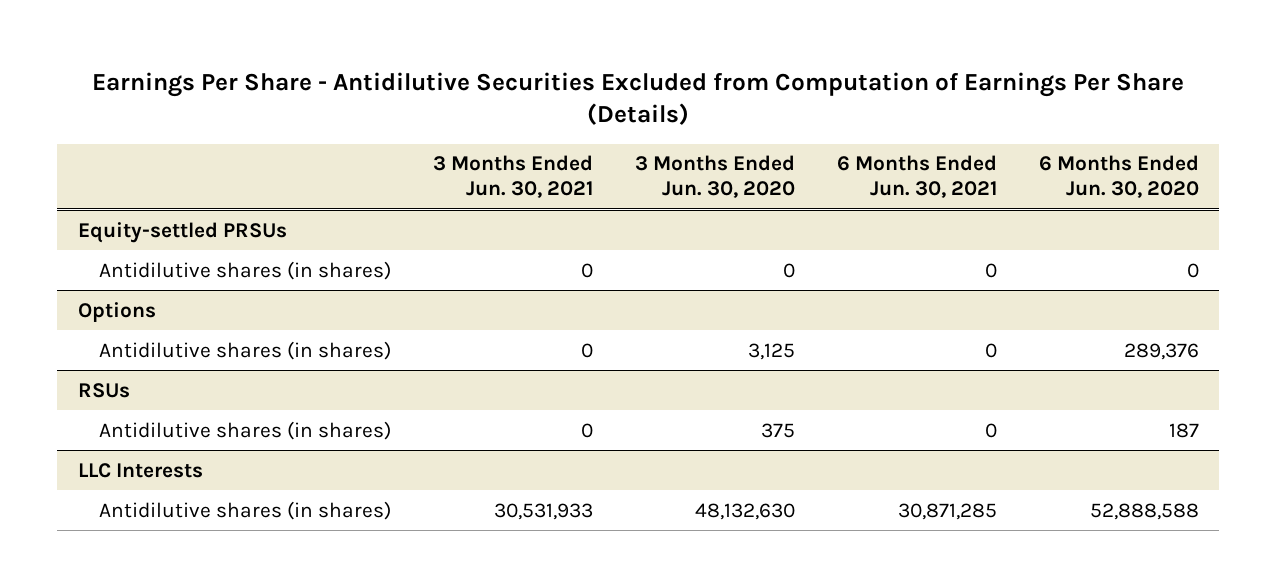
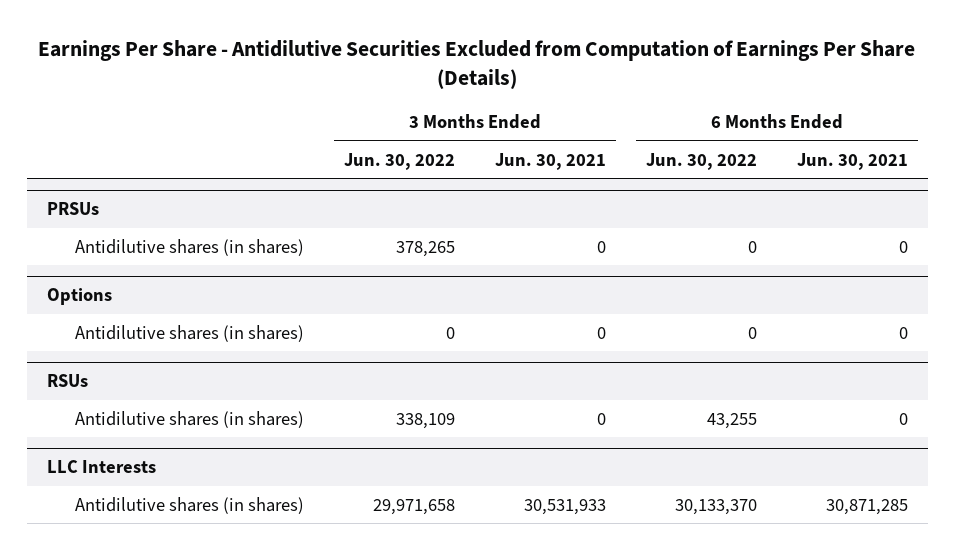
- | 3 Months Ended Jun. 30, 2021 | 3 Months Ended Jun. 30, 2020 | 6 Months Ended Jun. 30, 2021 | 6 Months Ended Jun. 30, 2020
+ | 3 Months Ended Jun. 30, 2022 | 3 Months Ended Jun. 30, 2021 | 6 Months Ended Jun. 30, 2022 | 6 Months Ended Jun. 30, 2021
- Equity-settled PRSUs
+ PRSUs

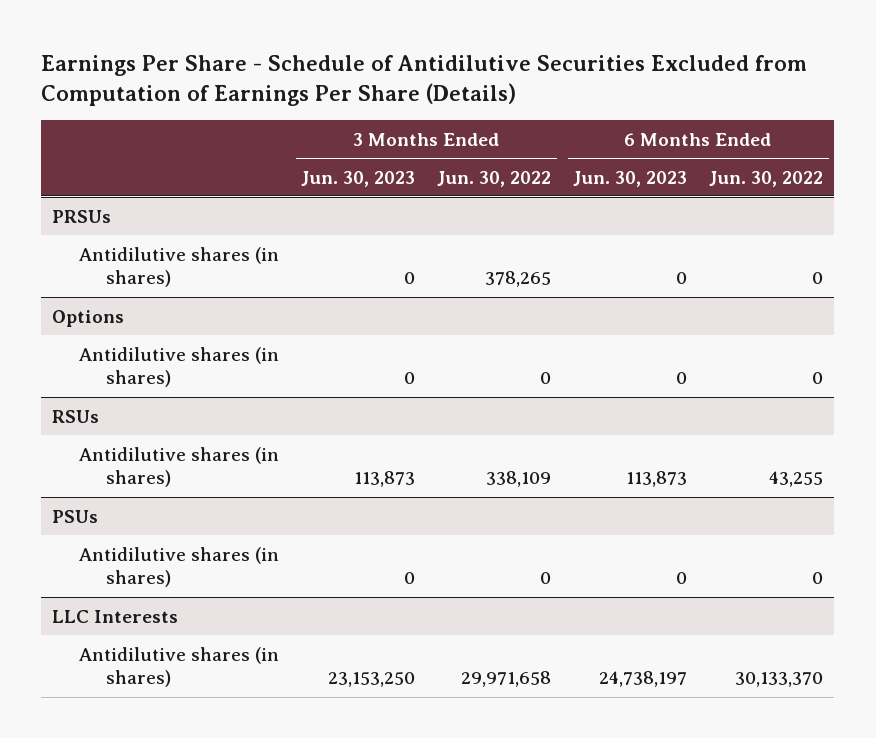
- Earnings Per Share - Antidilutive Securities Excluded from Computation of Earnings Per Share (Details)
+ Earnings Per Share - Schedule of Antidilutive Securities Excluded from Computation of Earnings Per Share (Details)
- | 3 Months Ended Jun. 30, 2022 | 3 Months Ended Jun. 30, 2021 | 6 Months Ended Jun. 30, 2022 | 6 Months Ended Jun. 30, 2021
+ | 3 Months Ended Jun. 30, 2023 | 3 Months Ended Jun. 30, 2022 | 6 Months Ended Jun. 30, 2023 | 6 Months Ended Jun. 30, 2022
+ PSUs
+ Antidilutive shares (in shares) | 0 | 0 | 0 | 0

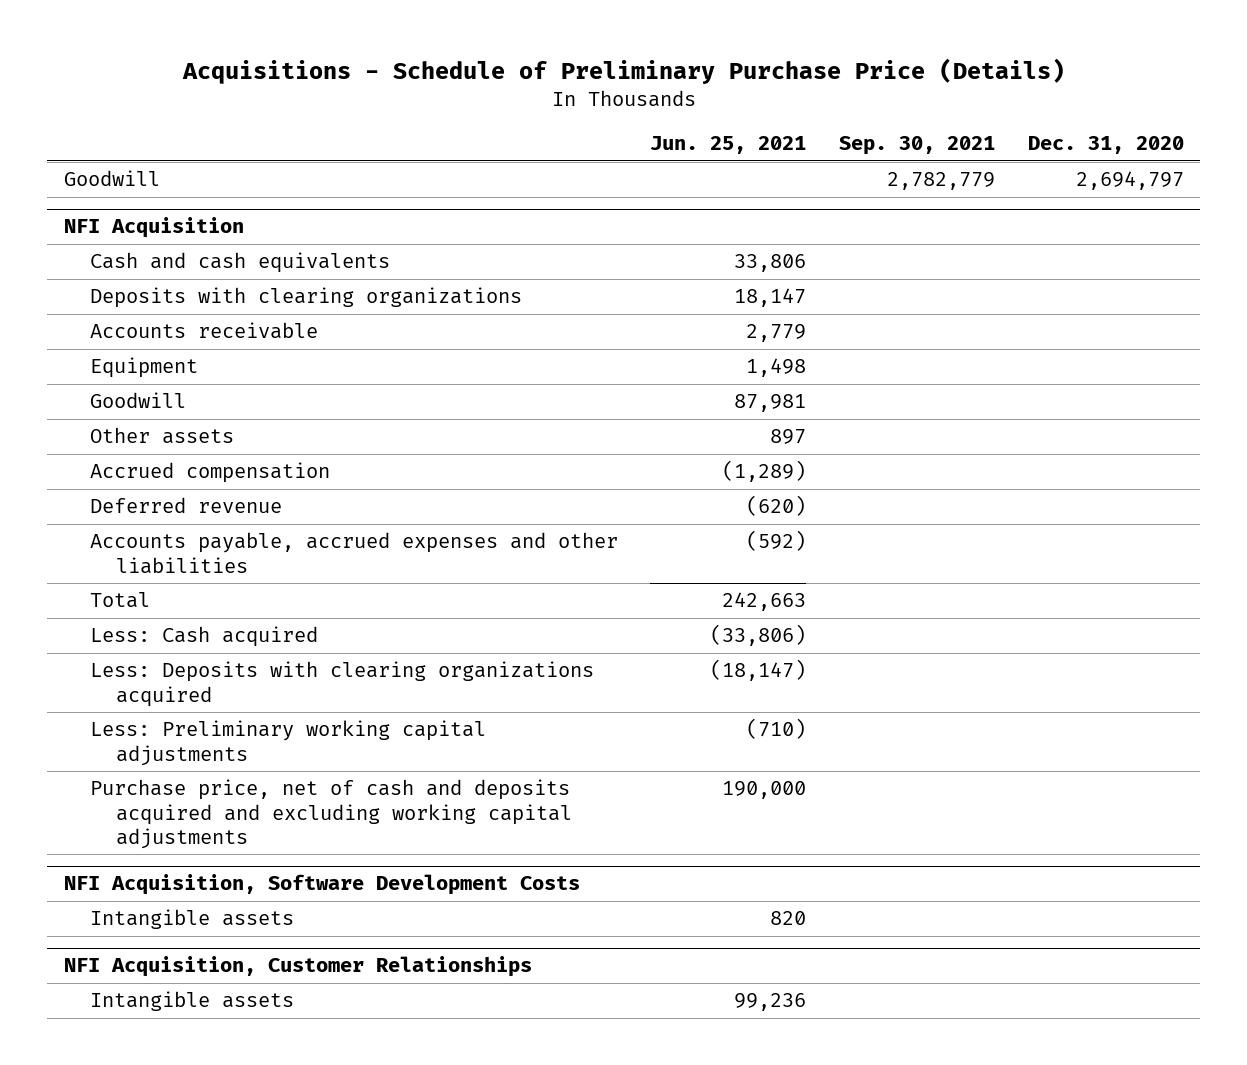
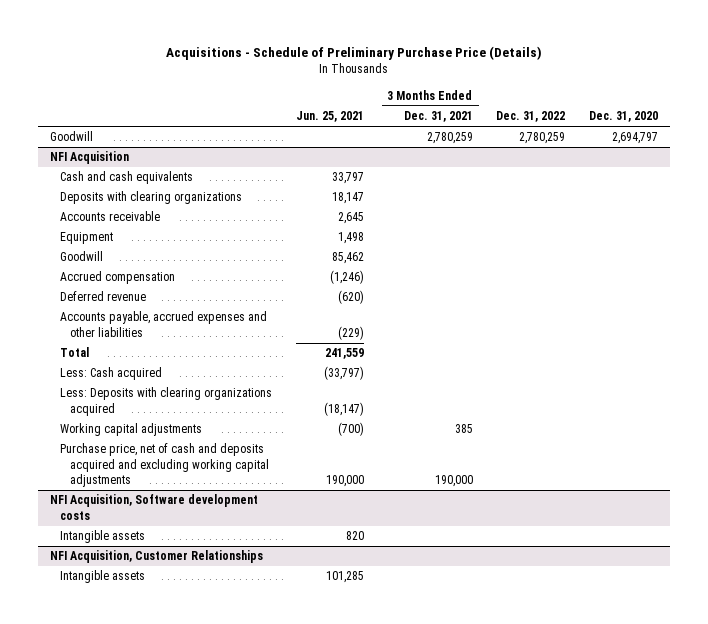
- | Jun. 25, 2021 | Sep. 30, 2021 | Dec. 31, 2020
+ | Jun. 25, 2021 | 3 Months Ended Dec. 31, 2021 | Dec. 31, 2022 | Dec. 31, 2020
@ NFI Acquisition
- Cash and cash equivalents | 33,806 | |
+ Cash and cash equivalents | 33,797 | | |
- Accounts receivable | 2,779 | |
+ Accounts receivable | 2,645 | | |
- Goodwill | 87,981 | |
- Other assets | 897 | |
- Accrued compensation | (1,289) | |
+ Goodwill | 85,462 | | |
+ Accrued compensation | (1,246) | | |
- Accounts payable, accrued expenses and other liabilities | (592) | |
- Total | 242,663 | |
- Less: Cash acquired | (33,806) | |
+ Accounts payable, accrued expenses and other liabilities | (229) | | |
+ Total | 241,559 | | |
+ Less: Cash acquired | (33,797) | | |
- Less: Preliminary working capital adjustments | (710) | |
+ Working capital adjustments | (700) | 385 | |
- NFI Acquisition, Software Development Costs
+ NFI Acquisition, Software development costs
@ NFI Acquisition, Customer Relationships
- Intangible assets | 99,236 | |
+ Intangible assets | 101,285 | | |

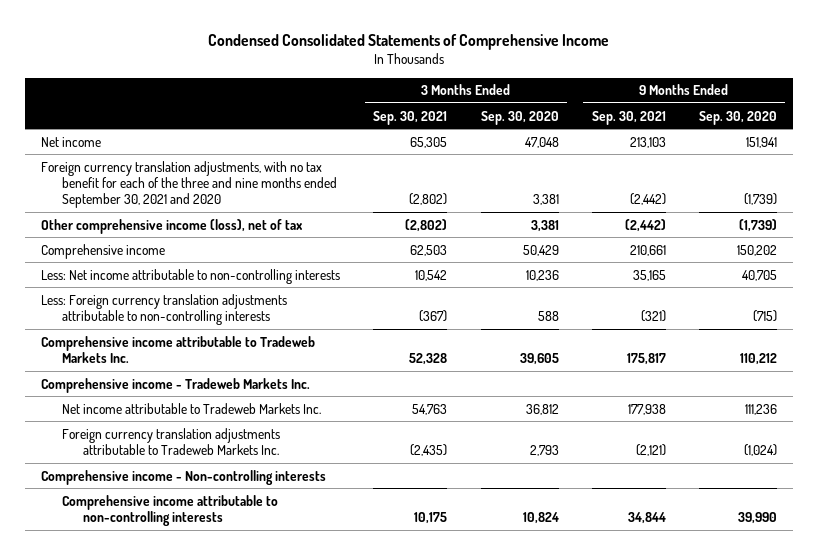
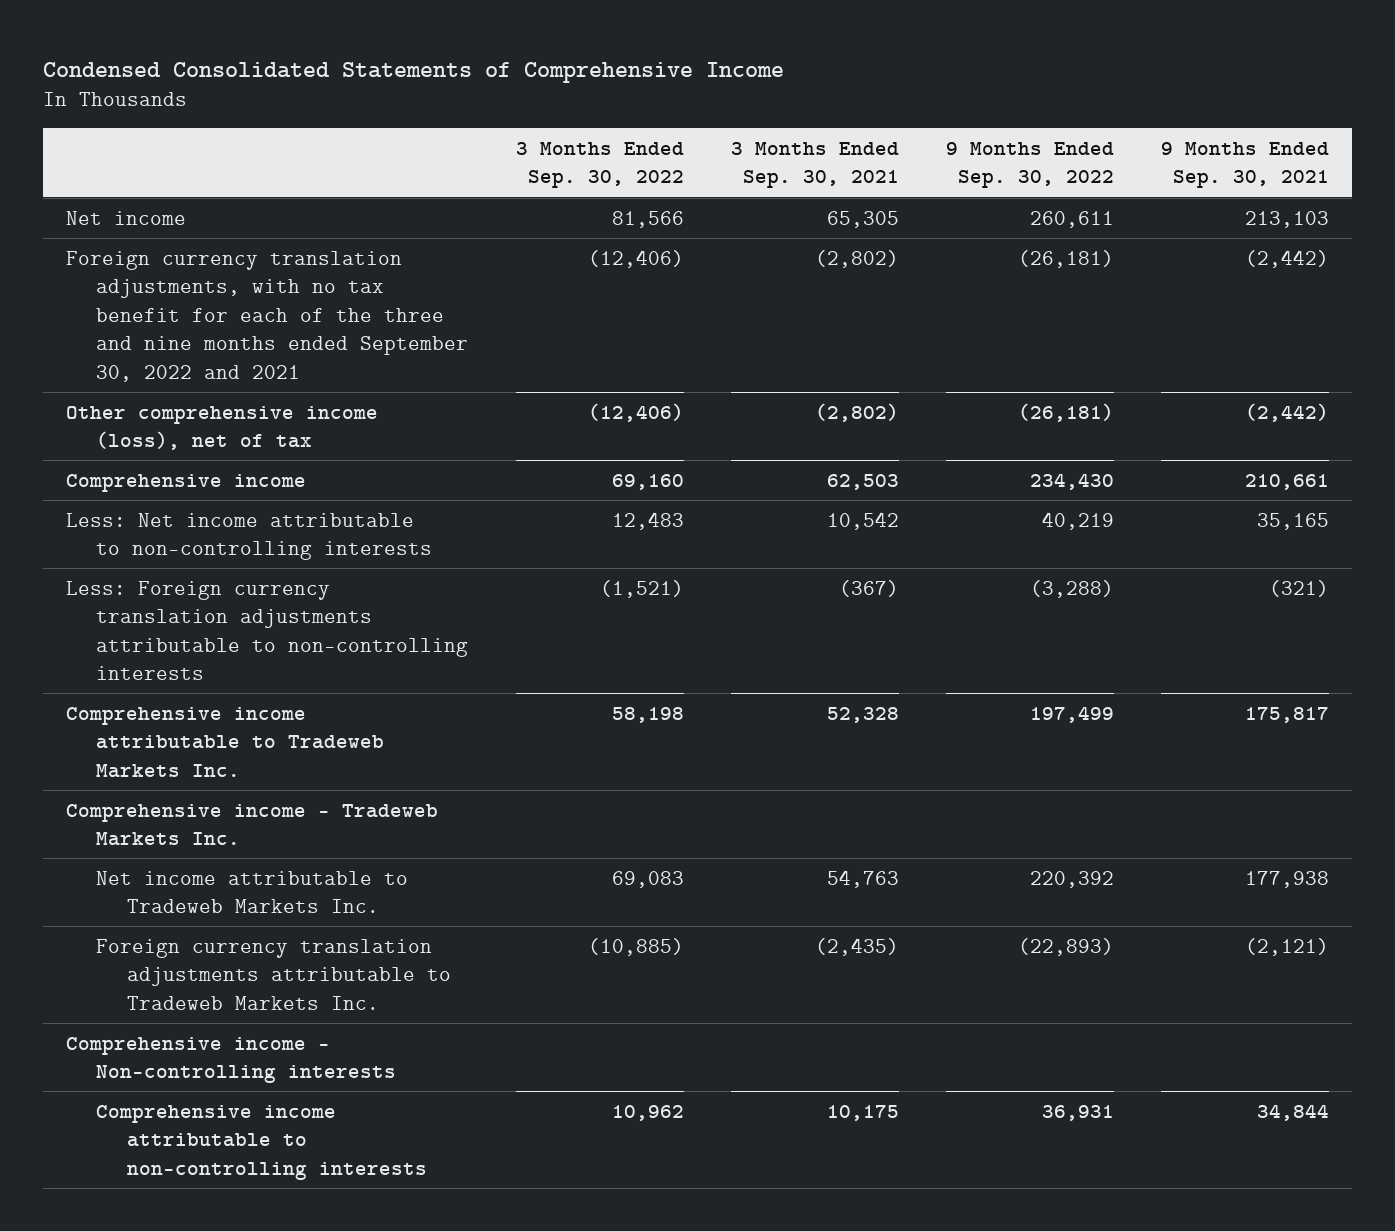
- | 3 Months Ended Sep. 30, 2021 | 3 Months Ended Sep. 30, 2020 | 9 Months Ended Sep. 30, 2021 | 9 Months Ended Sep. 30, 2020
+ | 3 Months Ended Sep. 30, 2022 | 3 Months Ended Sep. 30, 2021 | 9 Months Ended Sep. 30, 2022 | 9 Months Ended Sep. 30, 2021
- Foreign currency translation adjustments, with no tax benefit for each of the three and nine months ended September 30, 2021 and 2020 | (2,802) | 3,381 | (2,442) | (1,739)
+ Foreign currency translation adjustments, with no tax benefit for each of the three and nine months ended September 30, 2022 and 2021 | (12,406) | (2,802) | (26,181) | (2,442)

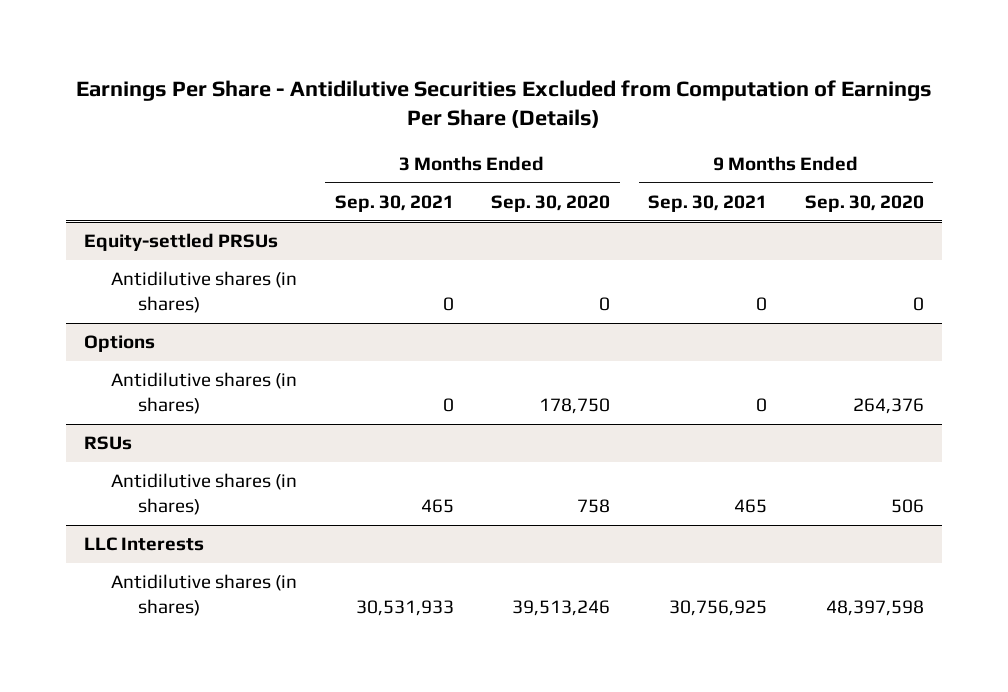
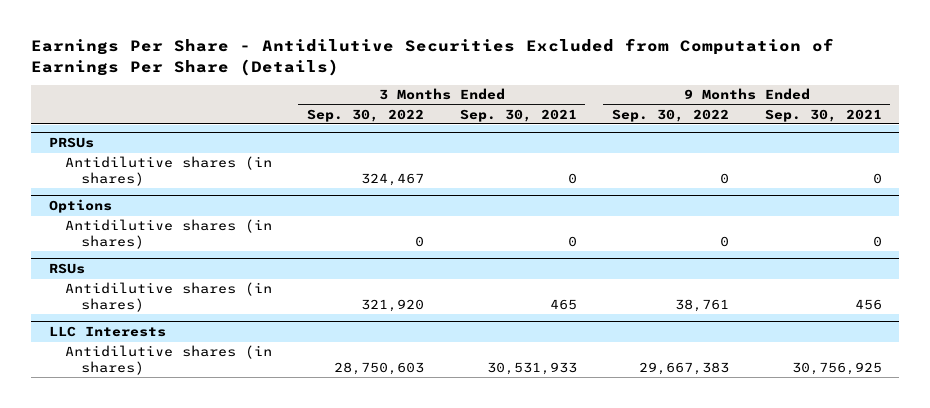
- | 3 Months Ended Sep. 30, 2021 | 3 Months Ended Sep. 30, 2020 | 9 Months Ended Sep. 30, 2021 | 9 Months Ended Sep. 30, 2020
+ | 3 Months Ended Sep. 30, 2022 | 3 Months Ended Sep. 30, 2021 | 9 Months Ended Sep. 30, 2022 | 9 Months Ended Sep. 30, 2021
- Equity-settled PRSUs
+ PRSUs
@ RSUs
- Antidilutive shares (in shares) | 465 | 758 | 465 | 506
+ Antidilutive shares (in shares) | 321,920 | 465 | 38,761 | 456

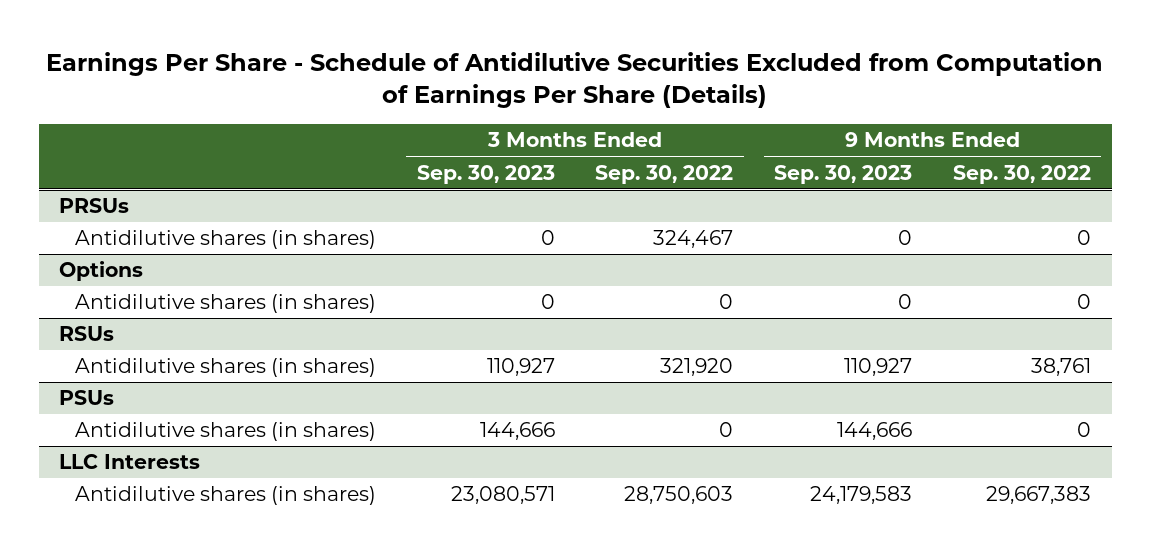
- Earnings Per Share - Antidilutive Securities Excluded from Computation of Earnings Per Share (Details)
+ Earnings Per Share - Schedule of Antidilutive Securities Excluded from Computation of Earnings Per Share (Details)
- | 3 Months Ended Sep. 30, 2022 | 3 Months Ended Sep. 30, 2021 | 9 Months Ended Sep. 30, 2022 | 9 Months Ended Sep. 30, 2021
+ | 3 Months Ended Sep. 30, 2023 | 3 Months Ended Sep. 30, 2022 | 9 Months Ended Sep. 30, 2023 | 9 Months Ended Sep. 30, 2022
+ PSUs
+ Antidilutive shares (in shares) | 144,666 | 0 | 144,666 | 0

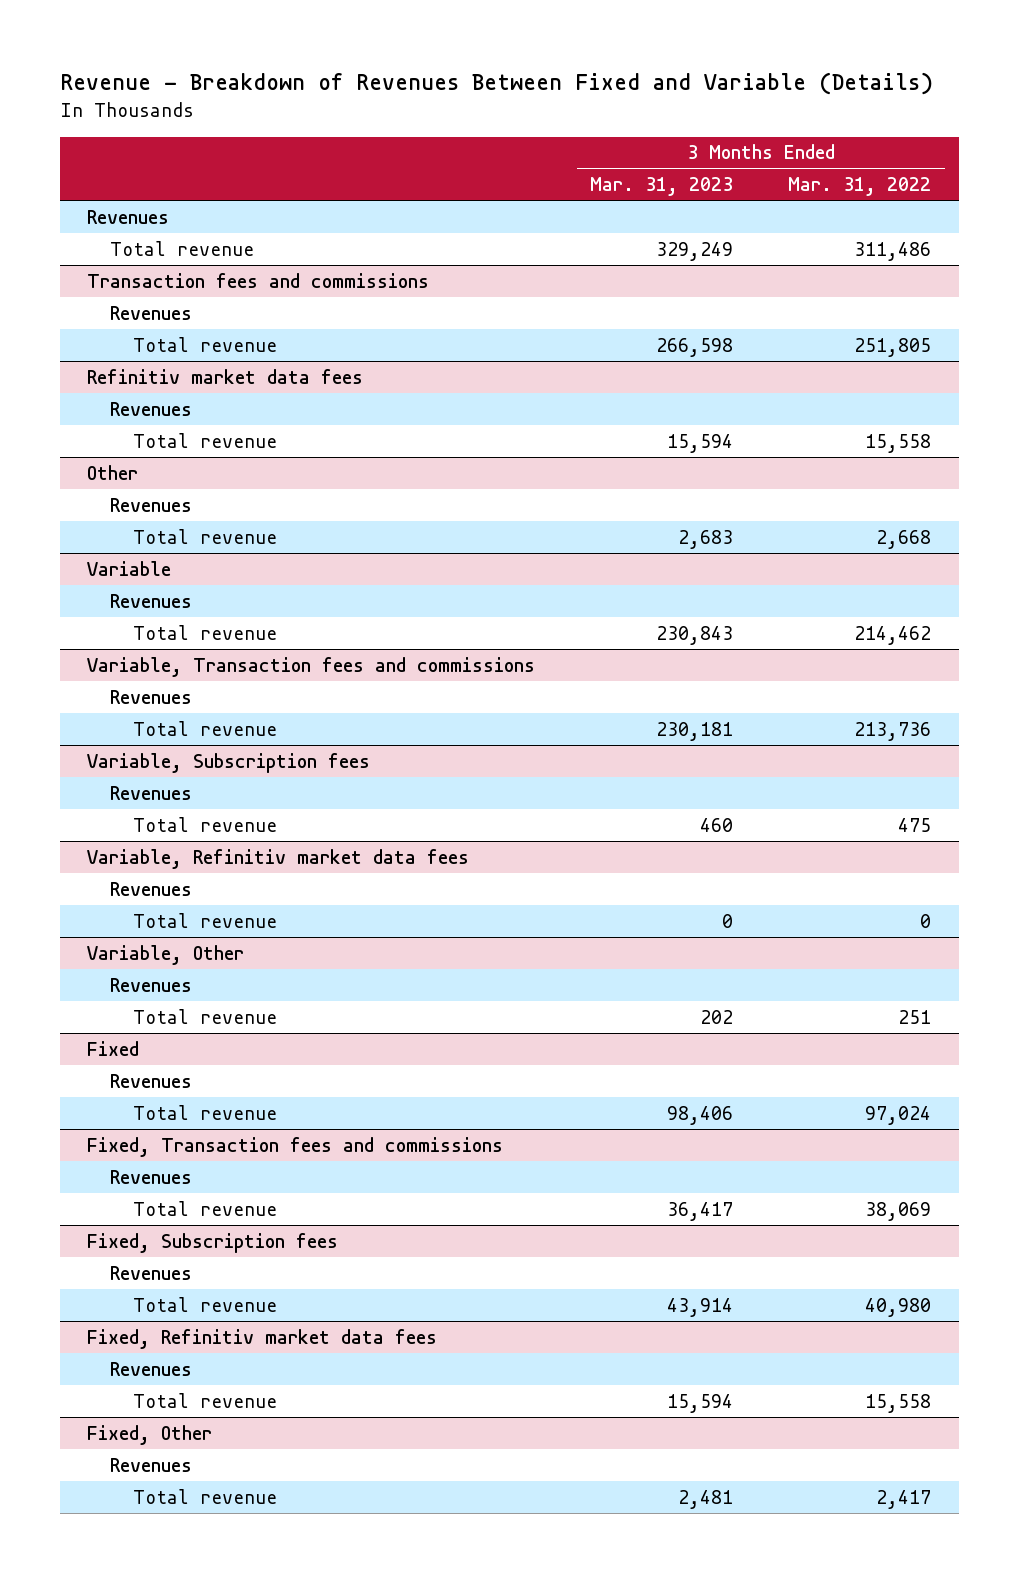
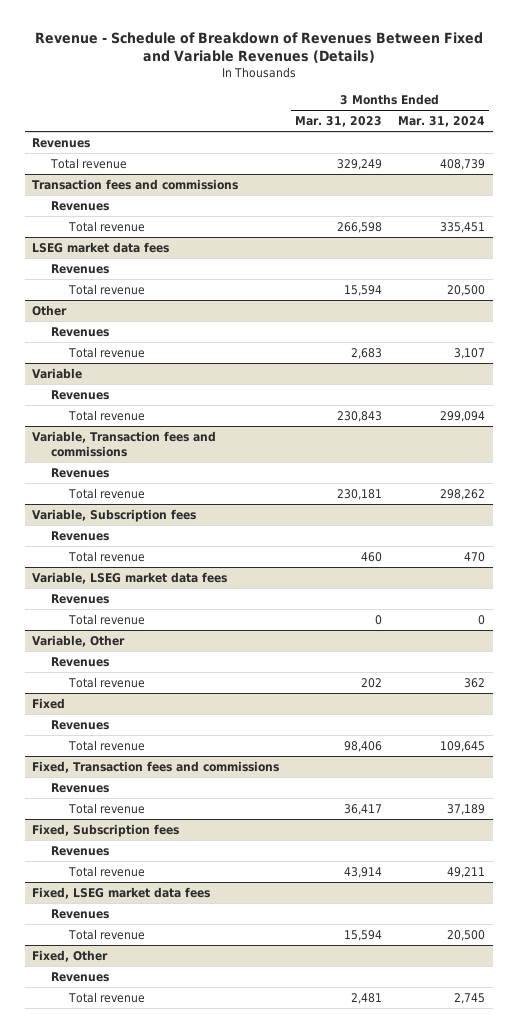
- Revenue - Breakdown of Revenues Between Fixed and Variable (Details)
+ Revenue - Schedule of Breakdown of Revenues Between Fixed and Variable Revenues (Details)
- | 3 Months Ended Mar. 31, 2023 | 3 Months Ended Mar. 31, 2022
+ | 3 Months Ended Mar. 31, 2023 | 3 Months Ended Mar. 31, 2024
- Refinitiv market data fees
+ LSEG market data fees
- Variable, Refinitiv market data fees
+ Variable, LSEG market data fees
- Fixed, Refinitiv market data fees
+ Fixed, LSEG market data fees

